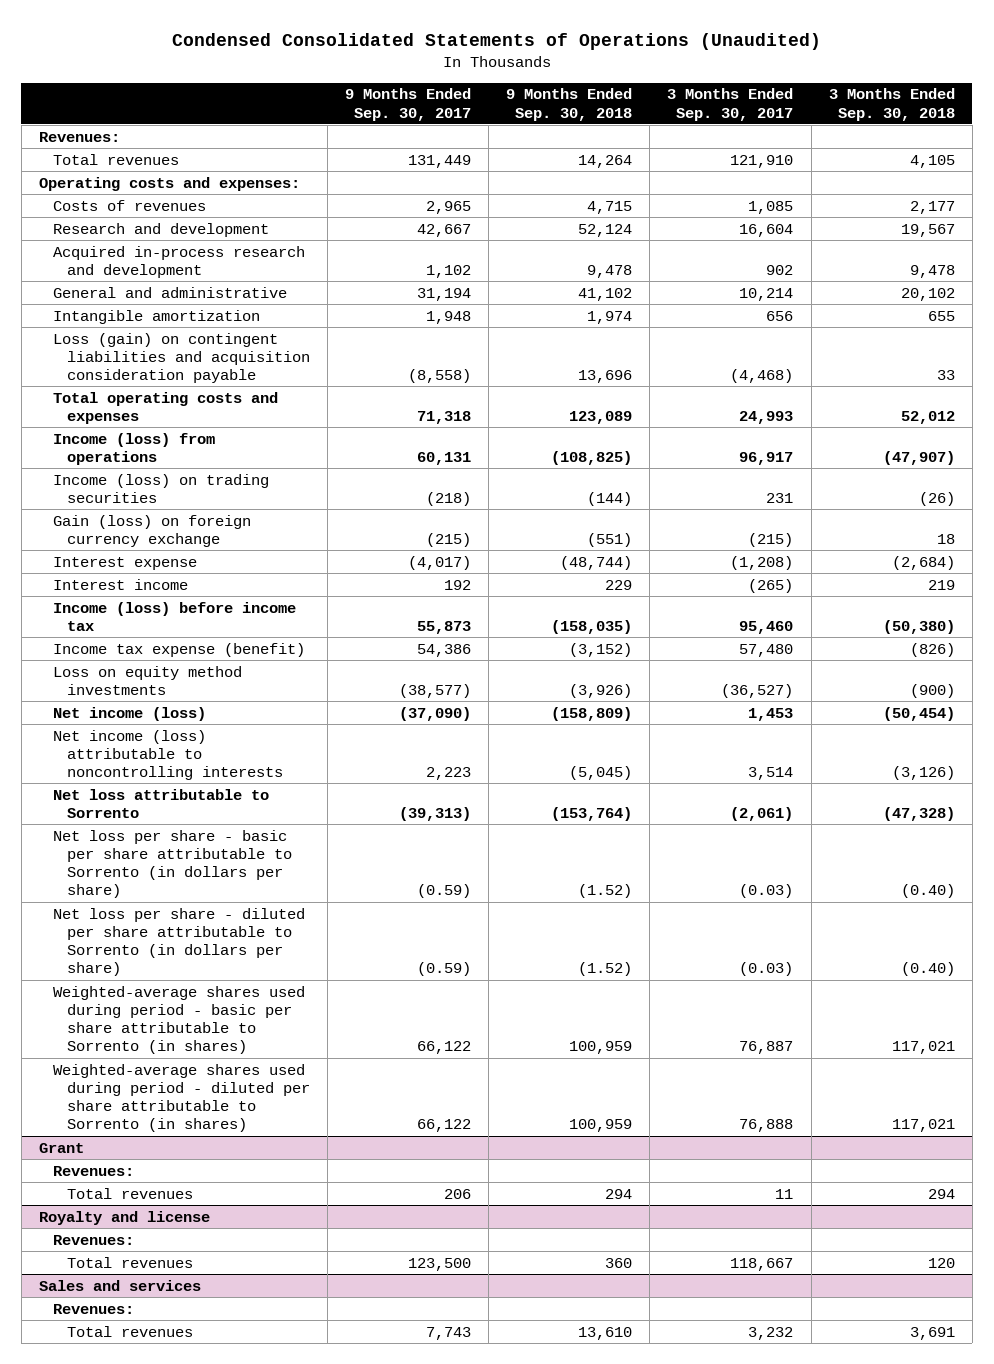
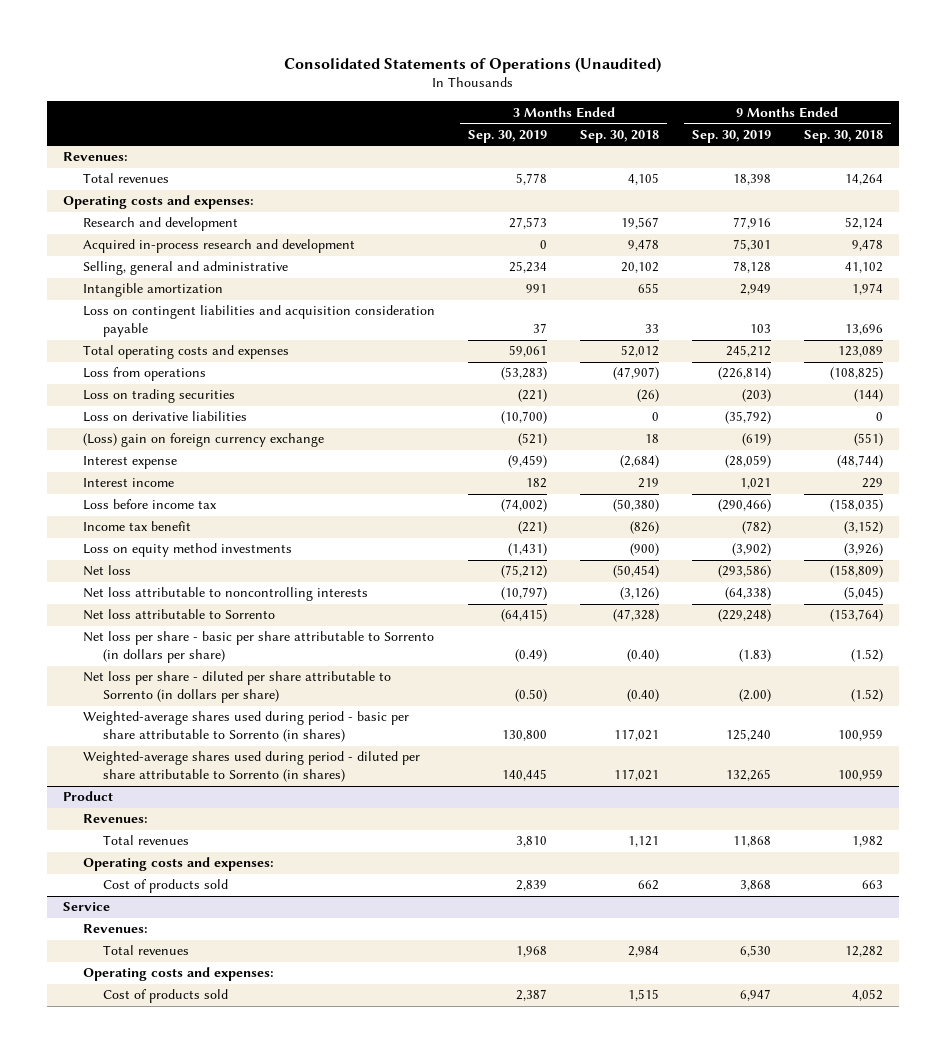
- Condensed Consolidated Statements of Operations (Unaudited)
+ Consolidated Statements of Operations (Unaudited)
- | 9 Months Ended Sep. 30, 2017 | 9 Months Ended Sep. 30, 2018 | 3 Months Ended Sep. 30, 2017 | 3 Months Ended Sep. 30, 2018
+ | 3 Months Ended Sep. 30, 2019 | 3 Months Ended Sep. 30, 2018 | 9 Months Ended Sep. 30, 2019 | 9 Months Ended Sep. 30, 2018
- Costs of revenues | 2,965 | 4,715 | 1,085 | 2,177
- General and administrative | 31,194 | 41,102 | 10,214 | 20,102
+ Selling, general and administrative | 25,234 | 20,102 | 78,128 | 41,102
- Loss (gain) on contingent liabilities and acquisition consideration payable | (8,558) | 13,696 | (4,468) | 33
+ Loss on contingent liabilities and acquisition consideration payable | 37 | 33 | 103 | 13,696
- Income (loss) from operations | 60,131 | (108,825) | 96,917 | (47,907)
- Income (loss) on trading securities | (218) | (144) | 231 | (26)
- Gain (loss) on foreign currency exchange | (215) | (551) | (215) | 18
+ Loss from operations | (53,283) | (47,907) | (226,814) | (108,825)
+ Loss on trading securities | (221) | (26) | (203) | (144)
+ Loss on derivative liabilities | (10,700) | 0 | (35,792) | 0
+ (Loss) gain on foreign currency exchange | (521) | 18 | (619) | (551)
- Income (loss) before income tax | 55,873 | (158,035) | 95,460 | (50,380)
- Income tax expense (benefit) | 54,386 | (3,152) | 57,480 | (826)
+ Loss before income tax | (74,002) | (50,380) | (290,466) | (158,035)
+ Income tax benefit | (221) | (826) | (782) | (3,152)
- Net income (loss) | (37,090) | (158,809) | 1,453 | (50,454)
- Net income (loss) attributable to noncontrolling interests | 2,223 | (5,045) | 3,514 | (3,126)
+ Net loss | (75,212) | (50,454) | (293,586) | (158,809)
+ Net loss attributable to noncontrolling interests | (10,797) | (3,126) | (64,338) | (5,045)
- Grant
- Revenues:
- Total revenues | 206 | 294 | 11 | 294
- Royalty and license
+ Product
- Total revenues | 123,500 | 360 | 118,667 | 120
- Sales and services
+ Total revenues | 3,810 | 1,121 | 11,868 | 1,982
+ Operating costs and expenses:
+ Cost of products sold | 2,839 | 662 | 3,868 | 663
+ Service
- Total revenues | 7,743 | 13,610 | 3,232 | 3,691
+ Total revenues | 1,968 | 2,984 | 6,530 | 12,282
+ Operating costs and expenses:
+ Cost of products sold | 2,387 | 1,515 | 6,947 | 4,052

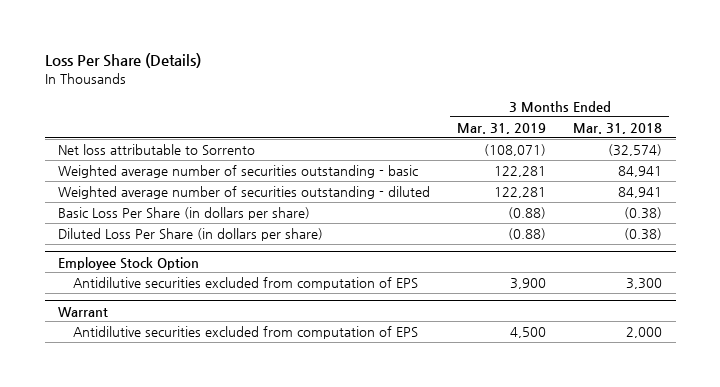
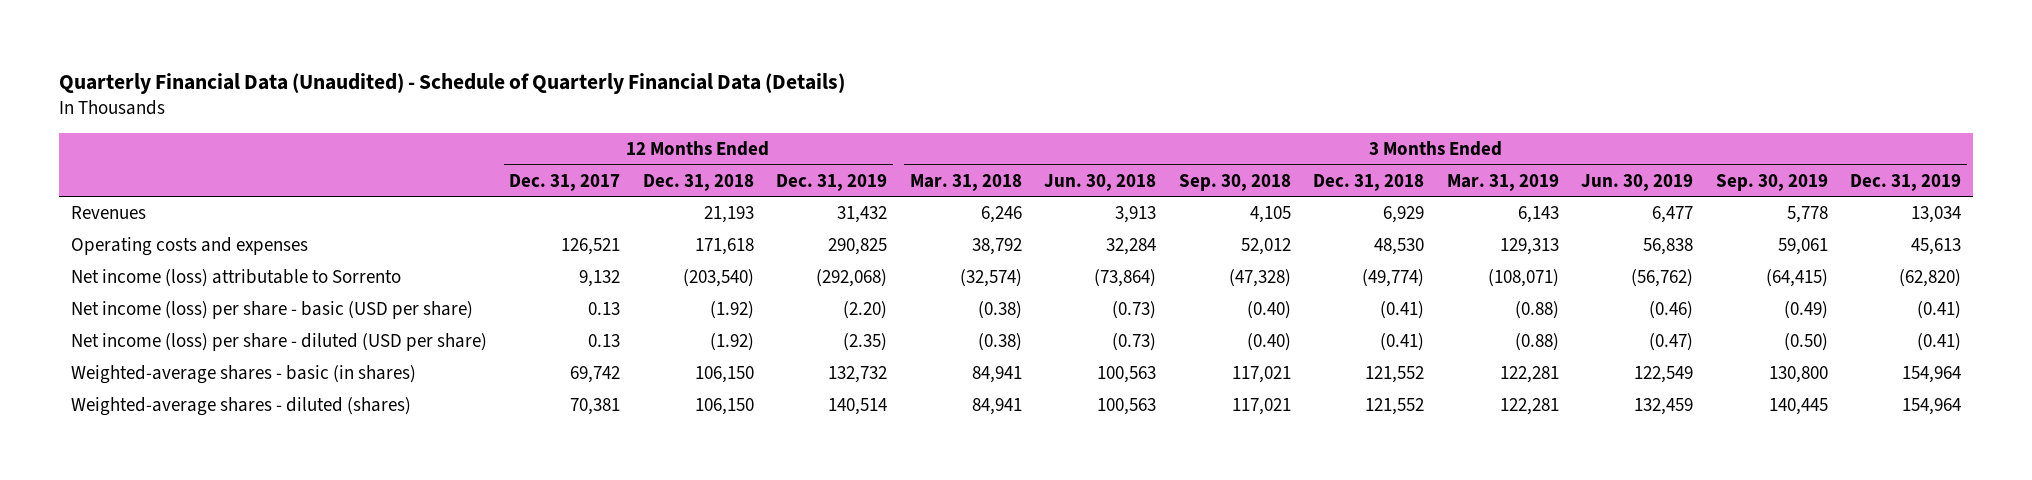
- Loss Per Share (Details)
+ Quarterly Financial Data (Unaudited) - Schedule of Quarterly Financial Data (Details)
- | 3 Months Ended Mar. 31, 2019 | 3 Months Ended Mar. 31, 2018
+ | 12 Months Ended Dec. 31, 2017 | 12 Months Ended Dec. 31, 2018 | 12 Months Ended Dec. 31, 2019 | 3 Months Ended Mar. 31, 2018 | 3 Months Ended Jun. 30, 2018 | 3 Months Ended Sep. 30, 2018 | 3 Months Ended Dec. 31, 2018 | 3 Months Ended Mar. 31, 2019 | 3 Months Ended Jun. 30, 2019 | 3 Months Ended Sep. 30, 2019 | 3 Months Ended Dec. 31, 2019
- Net loss attributable to Sorrento | (108,071) | (32,574)
- Weighted average number of securities outstanding - basic | 122,281 | 84,941
- Weighted average number of securities outstanding - diluted | 122,281 | 84,941
- Basic Loss Per Share (in dollars per share) | (0.88) | (0.38)
- Diluted Loss Per Share (in dollars per share) | (0.88) | (0.38)
- Employee Stock Option
- Antidilutive securities excluded from computation of EPS | 3,900 | 3,300
- Warrant
- Antidilutive securities excluded from computation of EPS | 4,500 | 2,000
+ Revenues | | 21,193 | 31,432 | 6,246 | 3,913 | 4,105 | 6,929 | 6,143 | 6,477 | 5,778 | 13,034
+ Operating costs and expenses | 126,521 | 171,618 | 290,825 | 38,792 | 32,284 | 52,012 | 48,530 | 129,313 | 56,838 | 59,061 | 45,613
+ Net income (loss) attributable to Sorrento | 9,132 | (203,540) | (292,068) | (32,574) | (73,864) | (47,328) | (49,774) | (108,071) | (56,762) | (64,415) | (62,820)
+ Net income (loss) per share - basic (USD per share) | 0.13 | (1.92) | (2.20) | (0.38) | (0.73) | (0.40) | (0.41) | (0.88) | (0.46) | (0.49) | (0.41)
+ Net income (loss) per share - diluted (USD per share) | 0.13 | (1.92) | (2.35) | (0.38) | (0.73) | (0.40) | (0.41) | (0.88) | (0.47) | (0.50) | (0.41)
+ Weighted-average shares - basic (in shares) | 69,742 | 106,150 | 132,732 | 84,941 | 100,563 | 117,021 | 121,552 | 122,281 | 122,549 | 130,800 | 154,964
+ Weighted-average shares - diluted (shares) | 70,381 | 106,150 | 140,514 | 84,941 | 100,563 | 117,021 | 121,552 | 122,281 | 132,459 | 140,445 | 154,964

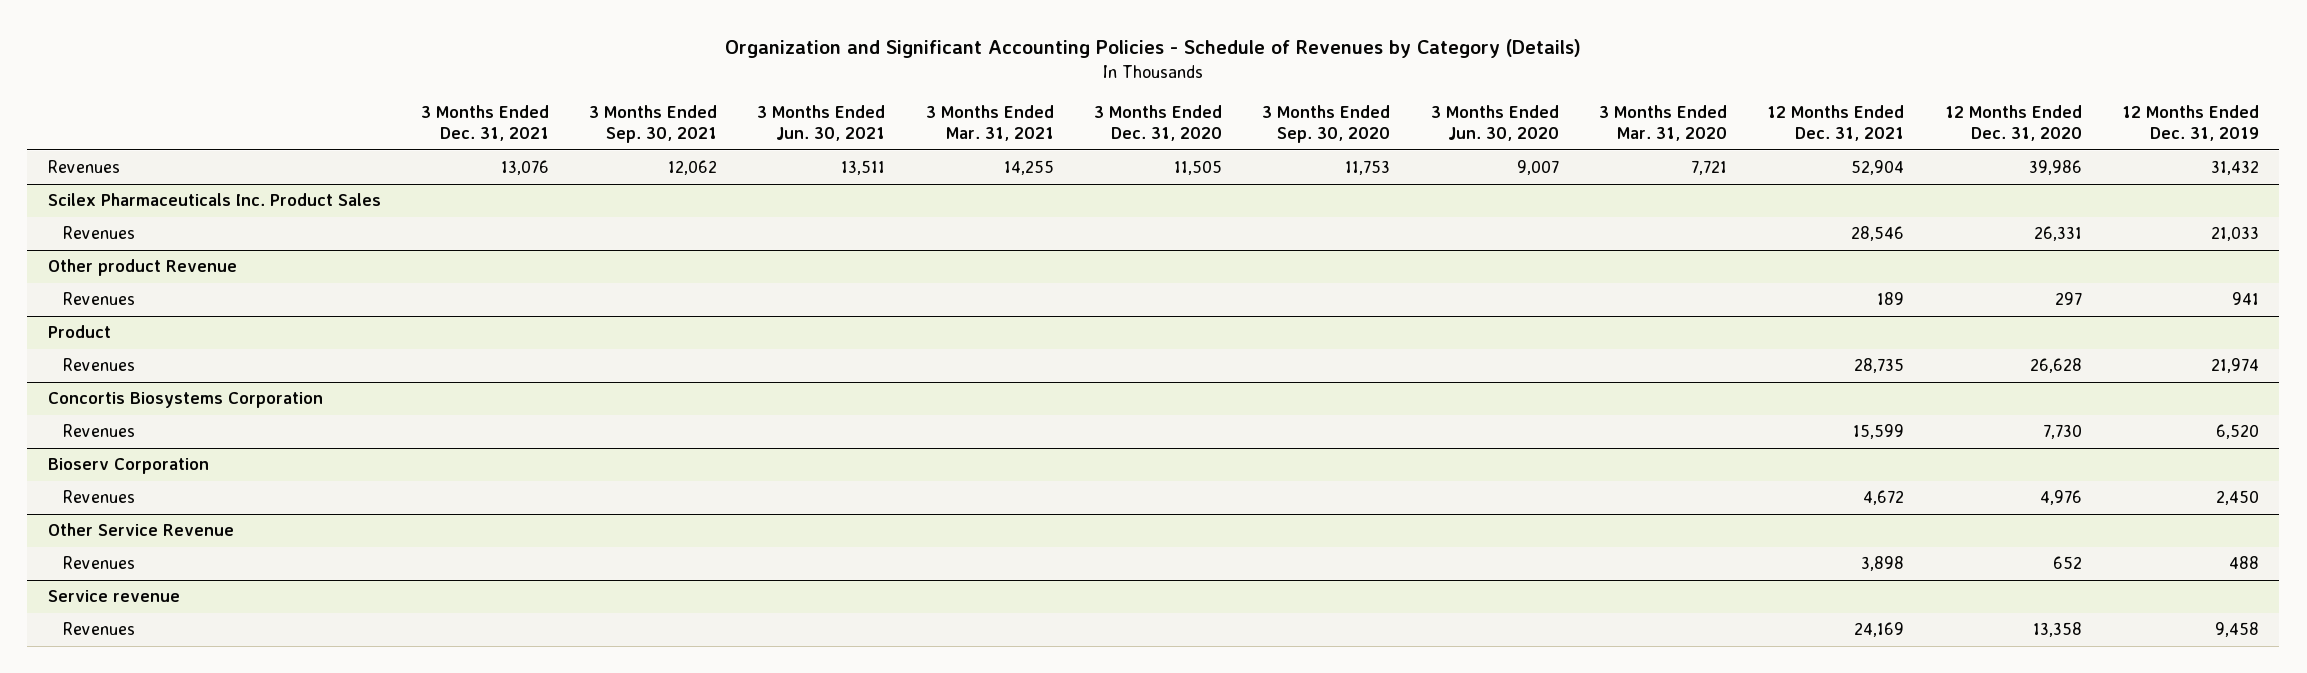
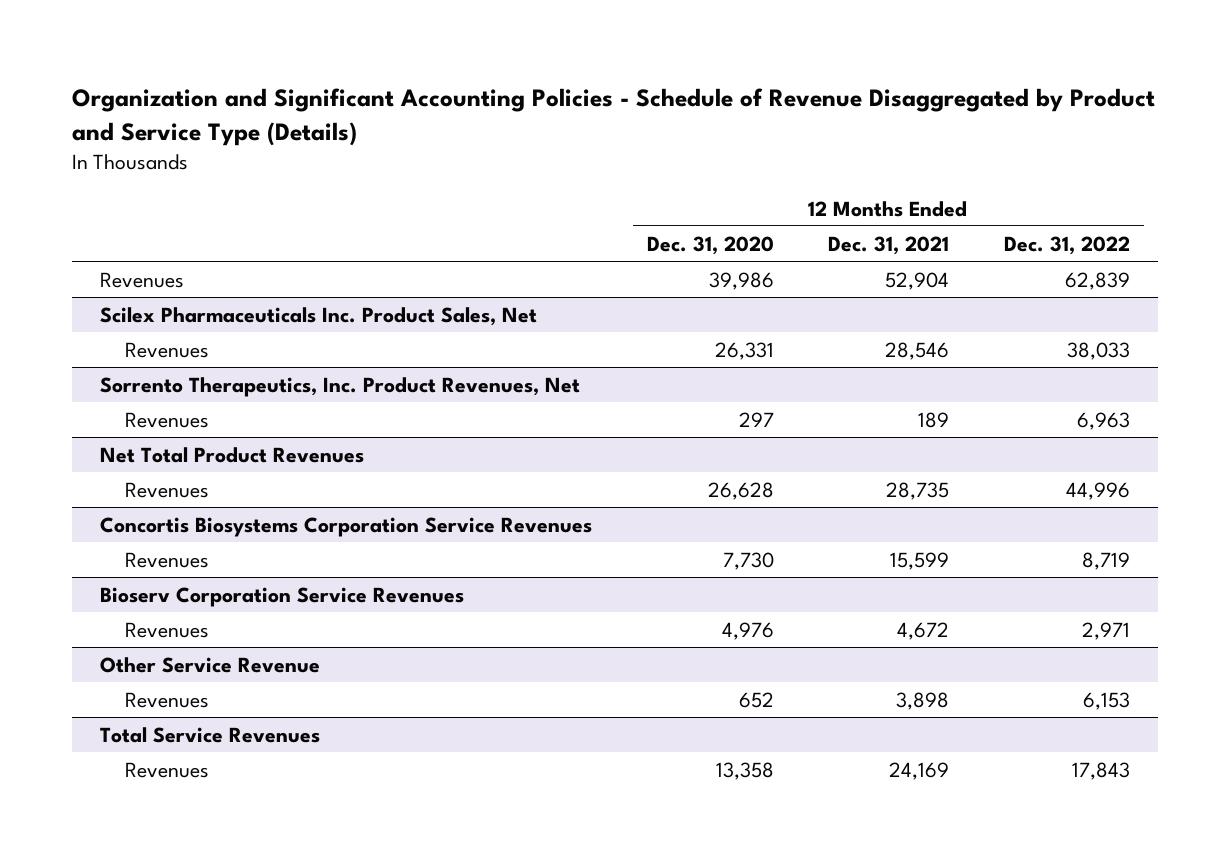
- Organization and Significant Accounting Policies - Schedule of Revenues by Category (Details)
+ Organization and Significant Accounting Policies - Schedule of Revenue Disaggregated by Product and Service Type (Details)
- | 3 Months Ended Dec. 31, 2021 | 3 Months Ended Sep. 30, 2021 | 3 Months Ended Jun. 30, 2021 | 3 Months Ended Mar. 31, 2021 | 3 Months Ended Dec. 31, 2020 | 3 Months Ended Sep. 30, 2020 | 3 Months Ended Jun. 30, 2020 | 3 Months Ended Mar. 31, 2020 | 12 Months Ended Dec. 31, 2021 | 12 Months Ended Dec. 31, 2020 | 12 Months Ended Dec. 31, 2019
+ | 12 Months Ended Dec. 31, 2020 | 12 Months Ended Dec. 31, 2021 | 12 Months Ended Dec. 31, 2022
- Scilex Pharmaceuticals Inc. Product Sales
+ Scilex Pharmaceuticals Inc. Product Sales, Net
- Other product Revenue
+ Sorrento Therapeutics, Inc. Product Revenues, Net
- Product
+ Net Total Product Revenues
- Concortis Biosystems Corporation
+ Concortis Biosystems Corporation Service Revenues
- Bioserv Corporation
+ Bioserv Corporation Service Revenues
- Service revenue
+ Total Service Revenues

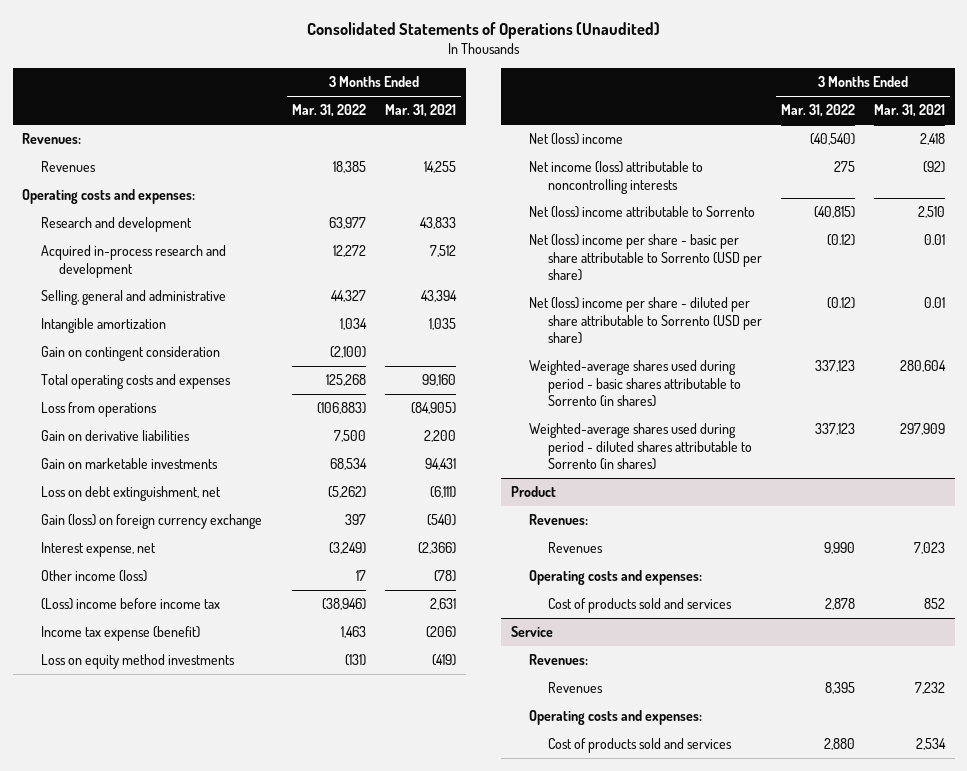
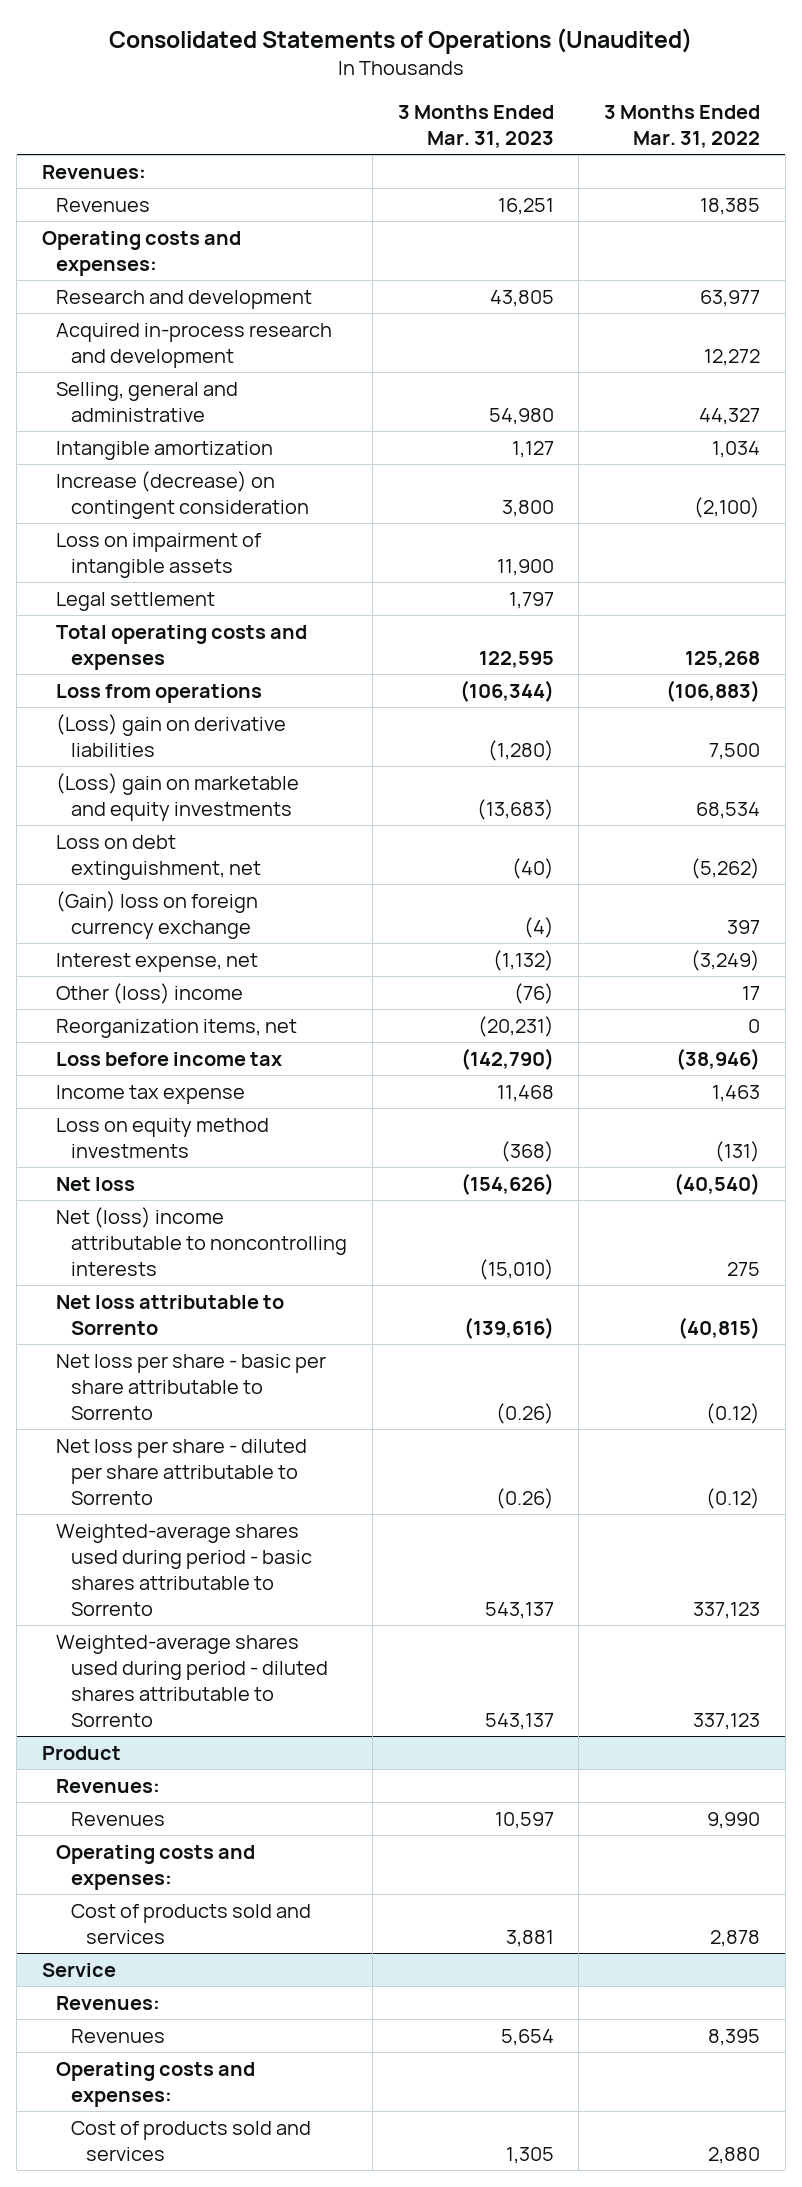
- | 3 Months Ended Mar. 31, 2022 | 3 Months Ended Mar. 31, 2021
+ | 3 Months Ended Mar. 31, 2023 | 3 Months Ended Mar. 31, 2022
- Gain on contingent consideration | (2,100) |
+ Increase (decrease) on contingent consideration | 3,800 | (2,100)
+ Loss on impairment of intangible assets | 11,900 |
+ Legal settlement | 1,797 |
- Gain on derivative liabilities | 7,500 | 2,200
- Gain on marketable investments | 68,534 | 94,431
+ (Loss) gain on derivative liabilities | (1,280) | 7,500
+ (Loss) gain on marketable and equity investments | (13,683) | 68,534
- Gain (loss) on foreign currency exchange | 397 | (540)
+ (Gain) loss on foreign currency exchange | (4) | 397
- Other income (loss) | 17 | (78)
- (Loss) income before income tax | (38,946) | 2,631
- Income tax expense (benefit) | 1,463 | (206)
+ Other (loss) income | (76) | 17
+ Reorganization items, net | (20,231) | 0
+ Loss before income tax | (142,790) | (38,946)
+ Income tax expense | 11,468 | 1,463
- Net (loss) income | (40,540) | 2,418
- Net income (loss) attributable to noncontrolling interests | 275 | (92)
- Net (loss) income attributable to Sorrento | (40,815) | 2,510
- Net (loss) income per share - basic per share attributable to Sorrento (USD per share) | (0.12) | 0.01
- Net (loss) income per share - diluted per share attributable to Sorrento (USD per share) | (0.12) | 0.01
- Weighted-average shares used during period - basic shares attributable to Sorrento (in shares) | 337,123 | 280,604
- Weighted-average shares used during period - diluted shares attributable to Sorrento (in shares) | 337,123 | 297,909
+ Net loss | (154,626) | (40,540)
+ Net (loss) income attributable to noncontrolling interests | (15,010) | 275
+ Net loss attributable to Sorrento | (139,616) | (40,815)
+ Net loss per share - basic per share attributable to Sorrento | (0.26) | (0.12)
+ Net loss per share - diluted per share attributable to Sorrento | (0.26) | (0.12)
+ Weighted-average shares used during period - basic shares attributable to Sorrento | 543,137 | 337,123
+ Weighted-average shares used during period - diluted shares attributable to Sorrento | 543,137 | 337,123

